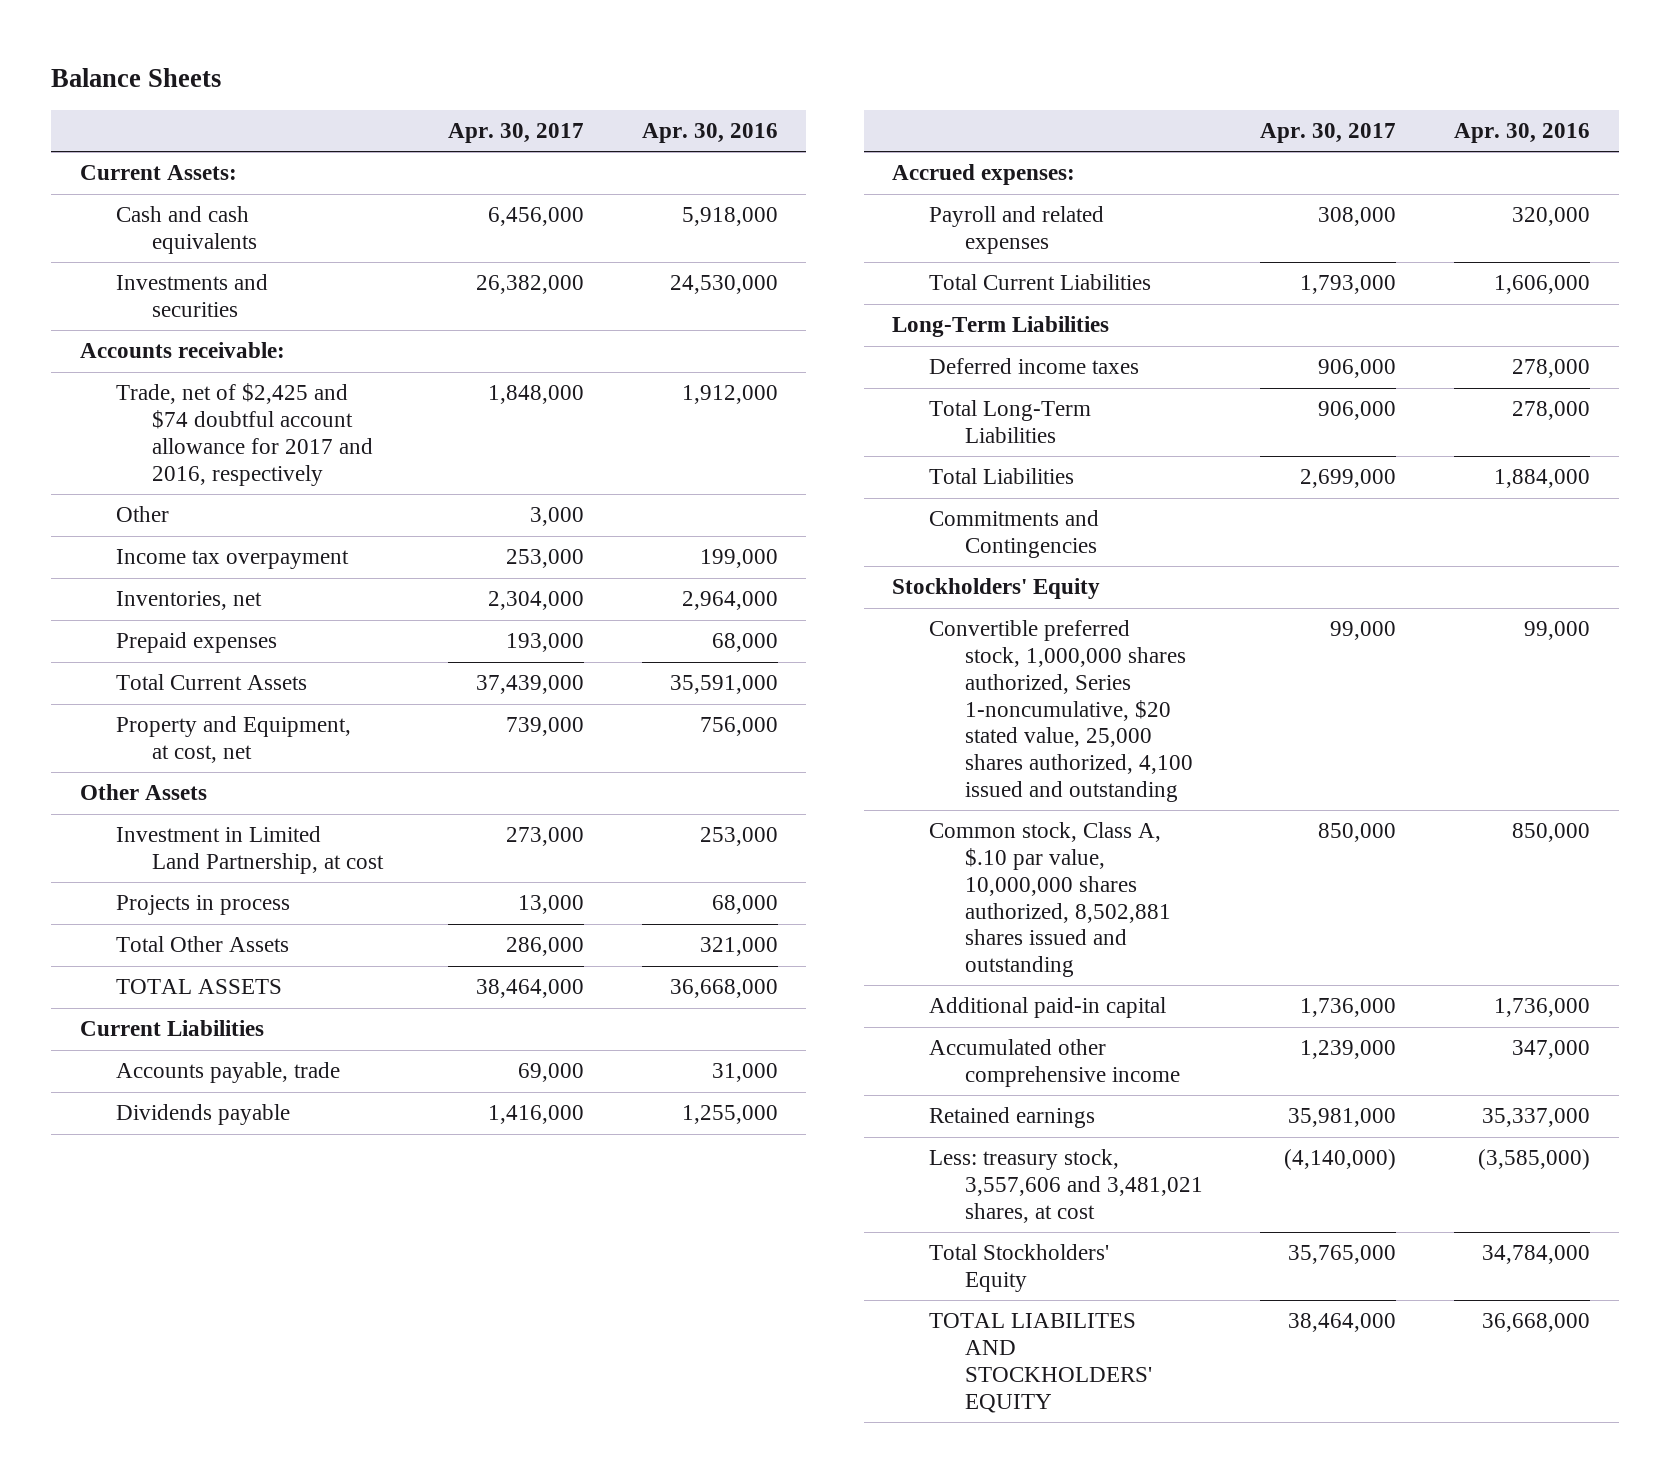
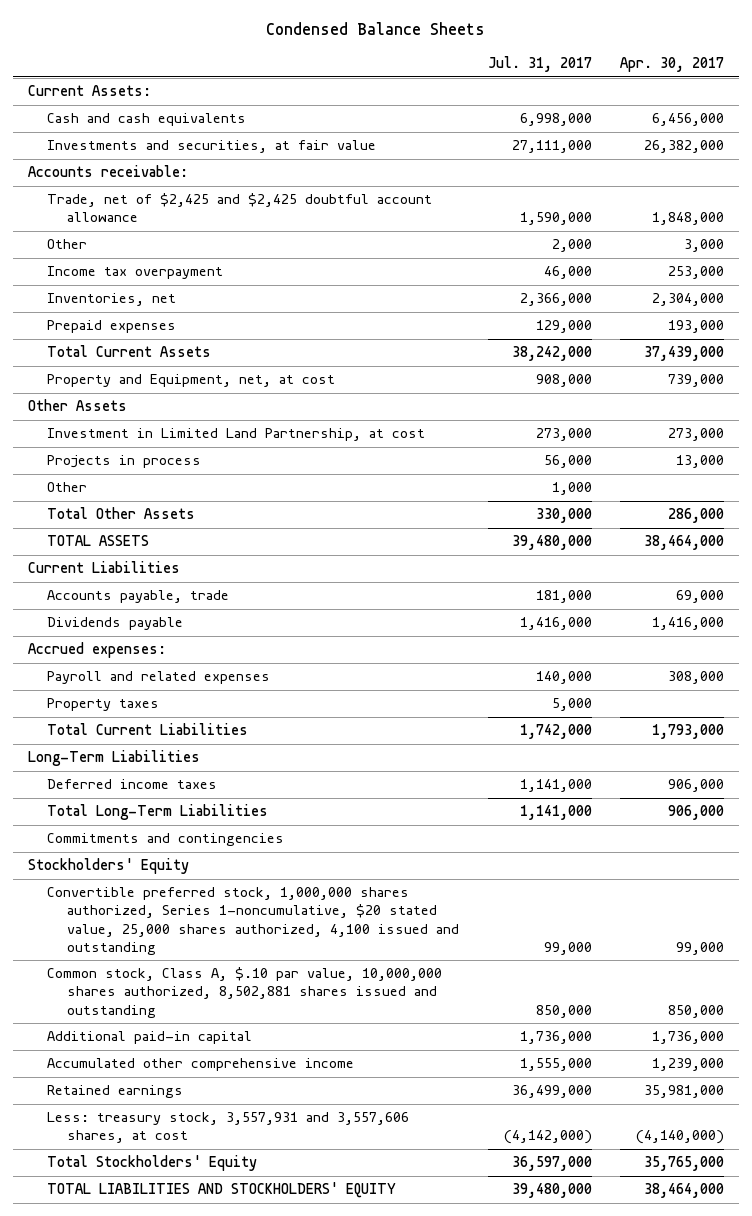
- Balance Sheets
+ Condensed Balance Sheets
- | Apr. 30, 2017 | Apr. 30, 2016
+ | Jul. 31, 2017 | Apr. 30, 2017
- Investments and securities | 26,382,000 | 24,530,000
+ Investments and securities, at fair value | 27,111,000 | 26,382,000
- Trade, net of $2,425 and $74 doubtful account allowance for 2017 and 2016, respectively | 1,848,000 | 1,912,000
+ Trade, net of $2,425 and $2,425 doubtful account allowance | 1,590,000 | 1,848,000
- Property and Equipment, at cost, net | 739,000 | 756,000
+ Property and Equipment, net, at cost | 908,000 | 739,000
+ Other | 1,000 |
+ Property taxes | 5,000 |
- Total Liabilities | 2,699,000 | 1,884,000
- Commitments and Contingencies
+ Commitments and contingencies
- Less: treasury stock, 3,557,606 and 3,481,021 shares, at cost | (4,140,000) | (3,585,000)
+ Less: treasury stock, 3,557,931 and 3,557,606 shares, at cost | (4,142,000) | (4,140,000)
- TOTAL LIABILITES AND STOCKHOLDERS' EQUITY | 38,464,000 | 36,668,000
+ TOTAL LIABILITIES AND STOCKHOLDERS' EQUITY | 39,480,000 | 38,464,000

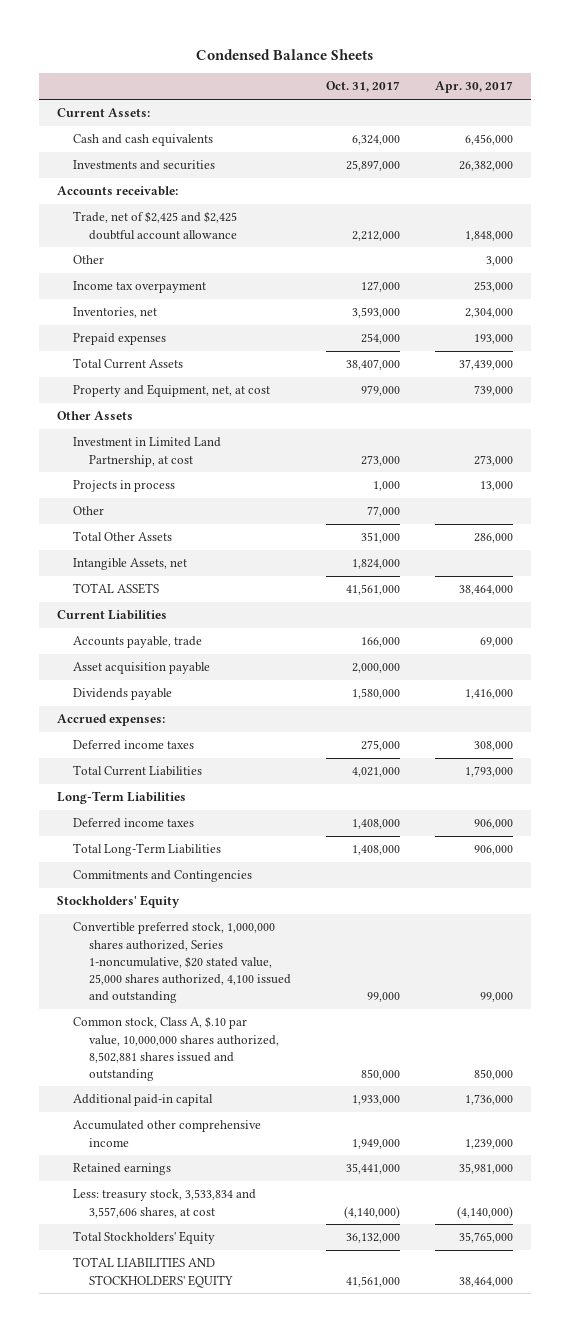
- | Jul. 31, 2017 | Apr. 30, 2017
+ | Oct. 31, 2017 | Apr. 30, 2017
- Investments and securities, at fair value | 27,111,000 | 26,382,000
+ Investments and securities | 25,897,000 | 26,382,000
+ Intangible Assets, net | 1,824,000 |
+ Asset acquisition payable | 2,000,000 |
- Payroll and related expenses | 140,000 | 308,000
- Property taxes | 5,000 |
+ Deferred income taxes | 275,000 | 308,000
- Commitments and contingencies
+ Commitments and Contingencies
- Less: treasury stock, 3,557,931 and 3,557,606 shares, at cost | (4,142,000) | (4,140,000)
+ Less: treasury stock, 3,533,834 and 3,557,606 shares, at cost | (4,140,000) | (4,140,000)

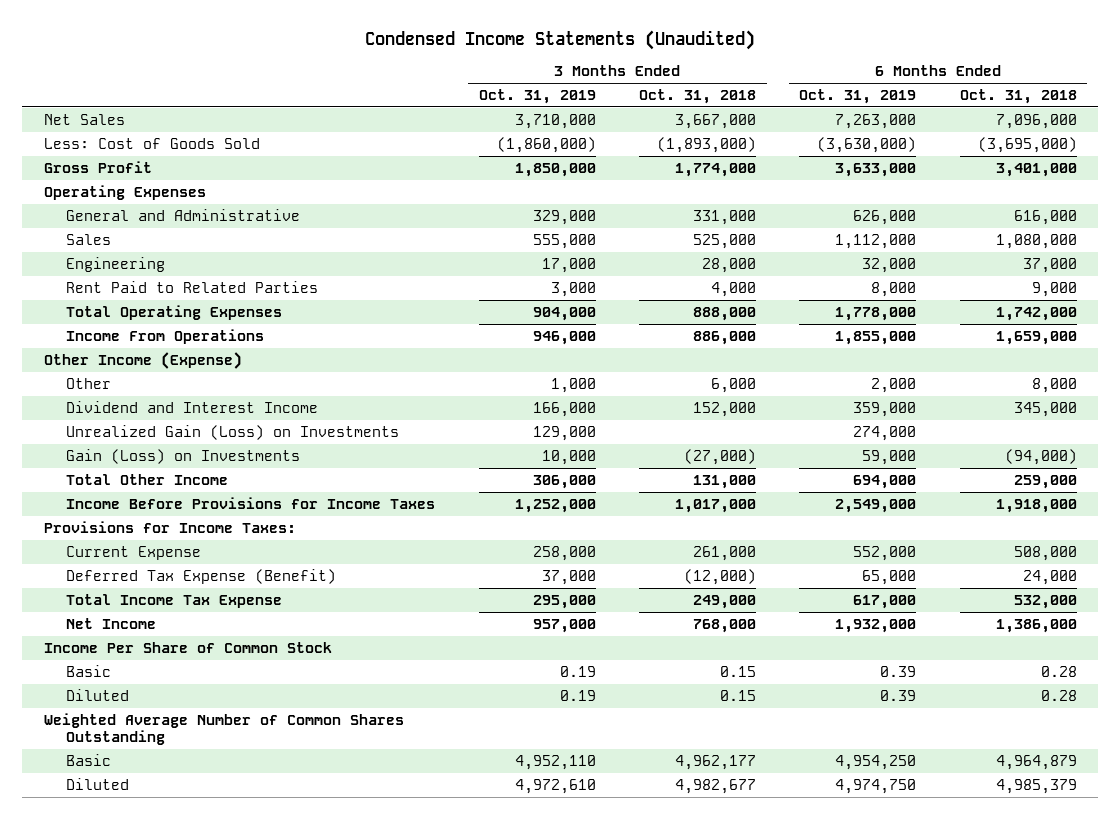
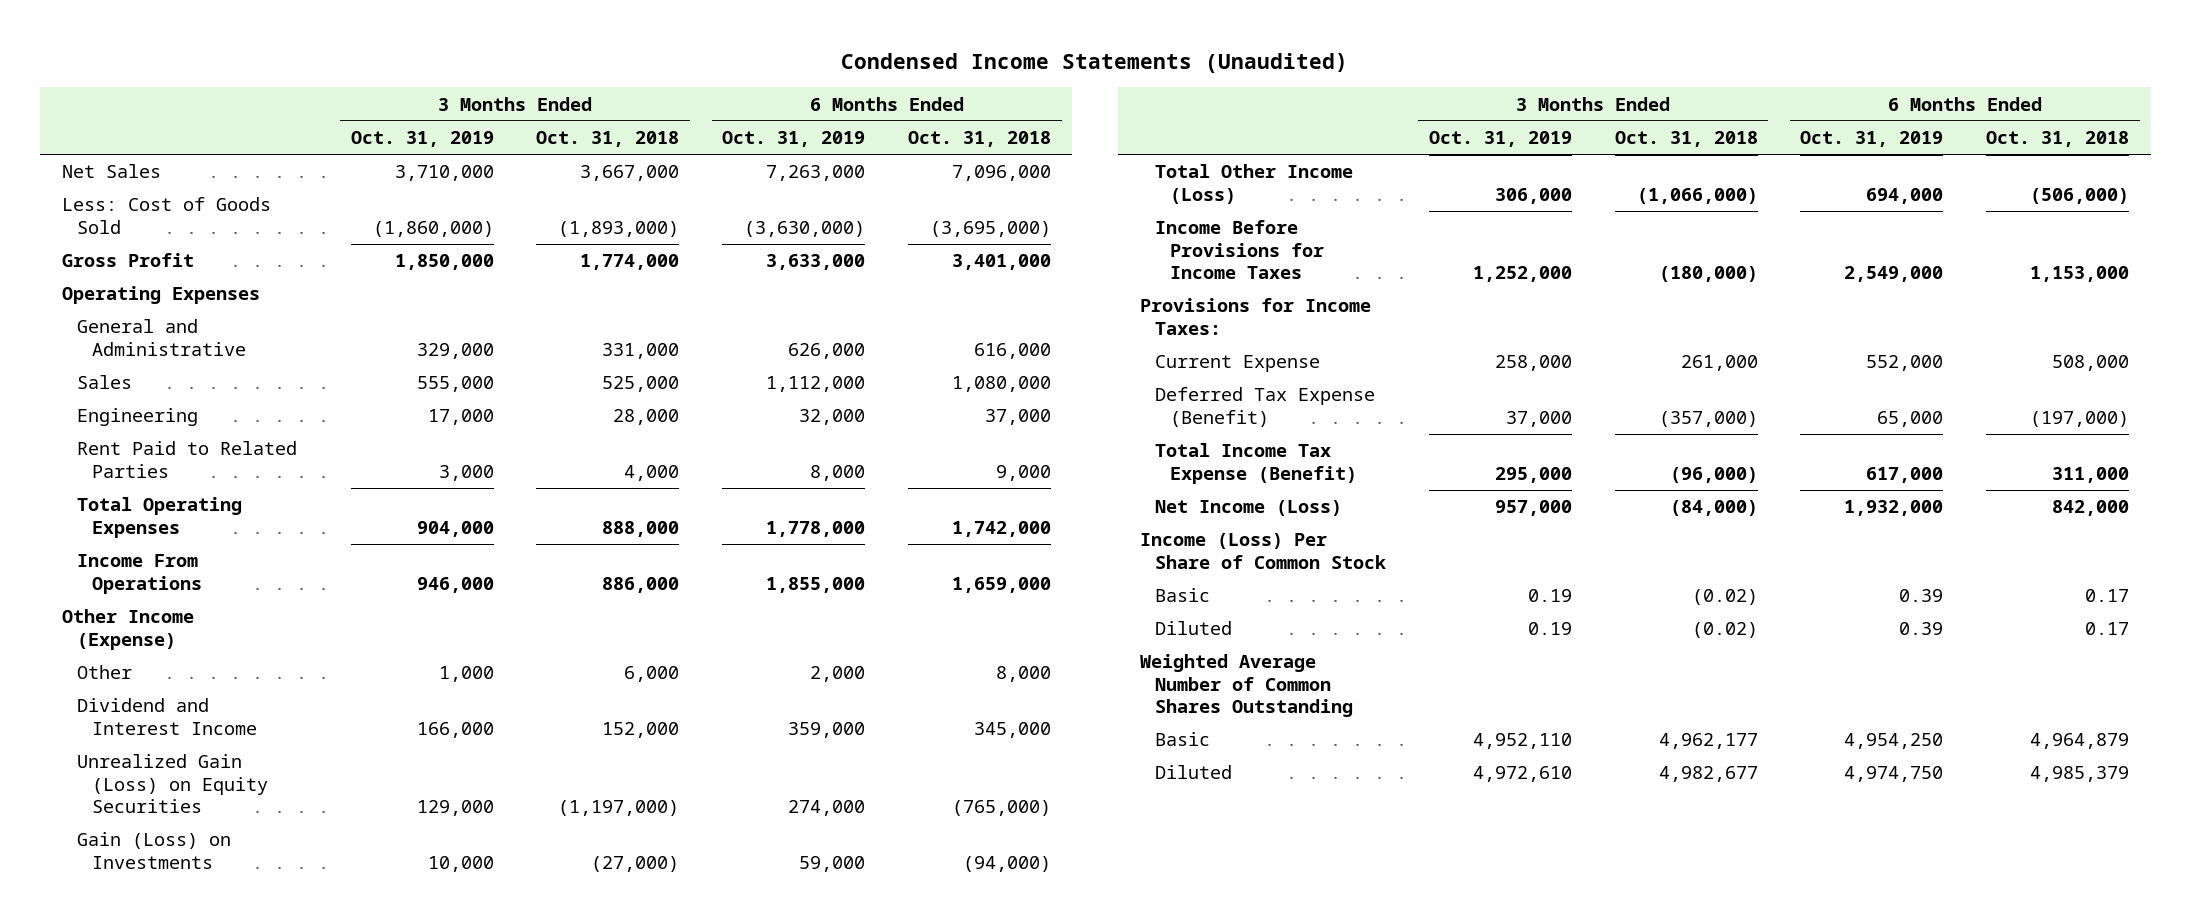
- Unrealized Gain (Loss) on Investments | 129,000 | | 274,000 |
+ Unrealized Gain (Loss) on Equity Securities | 129,000 | (1,197,000) | 274,000 | (765,000)
- Total Other Income | 306,000 | 131,000 | 694,000 | 259,000
- Income Before Provisions for Income Taxes | 1,252,000 | 1,017,000 | 2,549,000 | 1,918,000
+ Total Other Income (Loss) | 306,000 | (1,066,000) | 694,000 | (506,000)
+ Income Before Provisions for Income Taxes | 1,252,000 | (180,000) | 2,549,000 | 1,153,000
- Deferred Tax Expense (Benefit) | 37,000 | (12,000) | 65,000 | 24,000
- Total Income Tax Expense | 295,000 | 249,000 | 617,000 | 532,000
- Net Income | 957,000 | 768,000 | 1,932,000 | 1,386,000
- Income Per Share of Common Stock
- Basic | 0.19 | 0.15 | 0.39 | 0.28
- Diluted | 0.19 | 0.15 | 0.39 | 0.28
+ Deferred Tax Expense (Benefit) | 37,000 | (357,000) | 65,000 | (197,000)
+ Total Income Tax Expense (Benefit) | 295,000 | (96,000) | 617,000 | 311,000
+ Net Income (Loss) | 957,000 | (84,000) | 1,932,000 | 842,000
+ Income (Loss) Per Share of Common Stock
+ Basic | 0.19 | (0.02) | 0.39 | 0.17
+ Diluted | 0.19 | (0.02) | 0.39 | 0.17

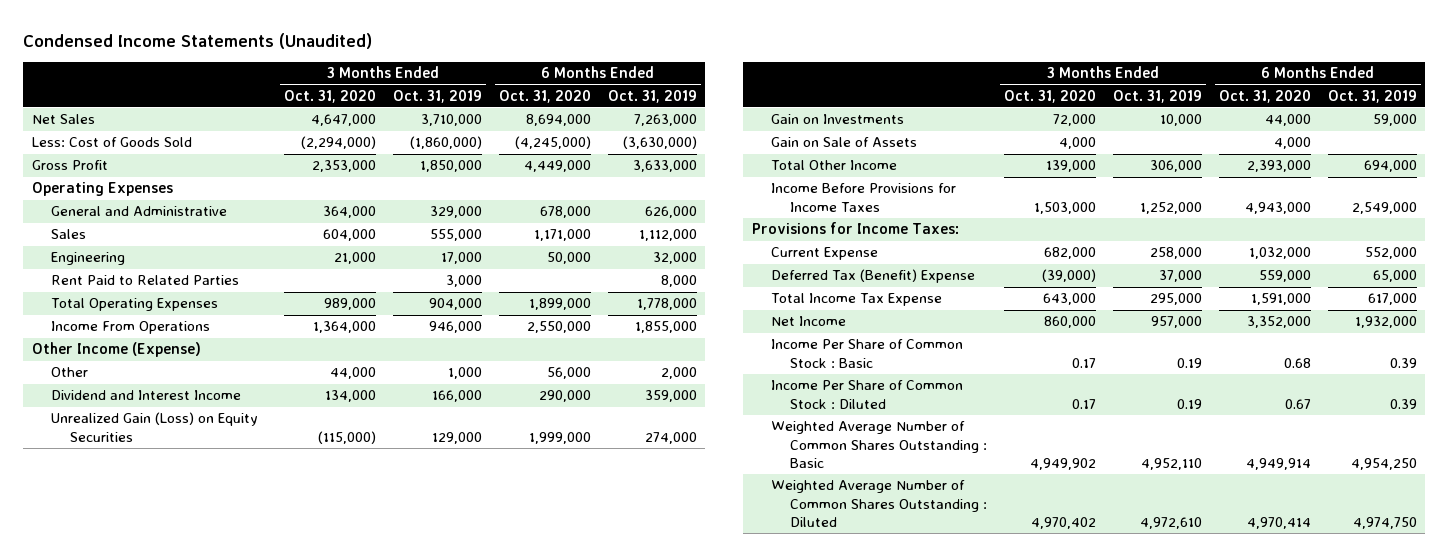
- | 3 Months Ended Oct. 31, 2019 | 3 Months Ended Oct. 31, 2018 | 6 Months Ended Oct. 31, 2019 | 6 Months Ended Oct. 31, 2018
+ | 3 Months Ended Oct. 31, 2020 | 3 Months Ended Oct. 31, 2019 | 6 Months Ended Oct. 31, 2020 | 6 Months Ended Oct. 31, 2019
- Gain (Loss) on Investments | 10,000 | (27,000) | 59,000 | (94,000)
- Total Other Income (Loss) | 306,000 | (1,066,000) | 694,000 | (506,000)
+ Gain on Investments | 72,000 | 10,000 | 44,000 | 59,000
+ Gain on Sale of Assets | 4,000 | | 4,000 |
+ Total Other Income | 139,000 | 306,000 | 2,393,000 | 694,000
- Deferred Tax Expense (Benefit) | 37,000 | (357,000) | 65,000 | (197,000)
- Total Income Tax Expense (Benefit) | 295,000 | (96,000) | 617,000 | 311,000
- Net Income (Loss) | 957,000 | (84,000) | 1,932,000 | 842,000
- Income (Loss) Per Share of Common Stock
- Basic | 0.19 | (0.02) | 0.39 | 0.17
- Diluted | 0.19 | (0.02) | 0.39 | 0.17
- Weighted Average Number of Common Shares Outstanding
- Basic | 4,952,110 | 4,962,177 | 4,954,250 | 4,964,879
- Diluted | 4,972,610 | 4,982,677 | 4,974,750 | 4,985,379
+ Deferred Tax (Benefit) Expense | (39,000) | 37,000 | 559,000 | 65,000
+ Total Income Tax Expense | 643,000 | 295,000 | 1,591,000 | 617,000
+ Net Income | 860,000 | 957,000 | 3,352,000 | 1,932,000
+ Income Per Share of Common Stock : Basic | 0.17 | 0.19 | 0.68 | 0.39
+ Income Per Share of Common Stock : Diluted | 0.17 | 0.19 | 0.67 | 0.39
+ Weighted Average Number of Common Shares Outstanding : Basic | 4,949,902 | 4,952,110 | 4,949,914 | 4,954,250
+ Weighted Average Number of Common Shares Outstanding : Diluted | 4,970,402 | 4,972,610 | 4,970,414 | 4,974,750

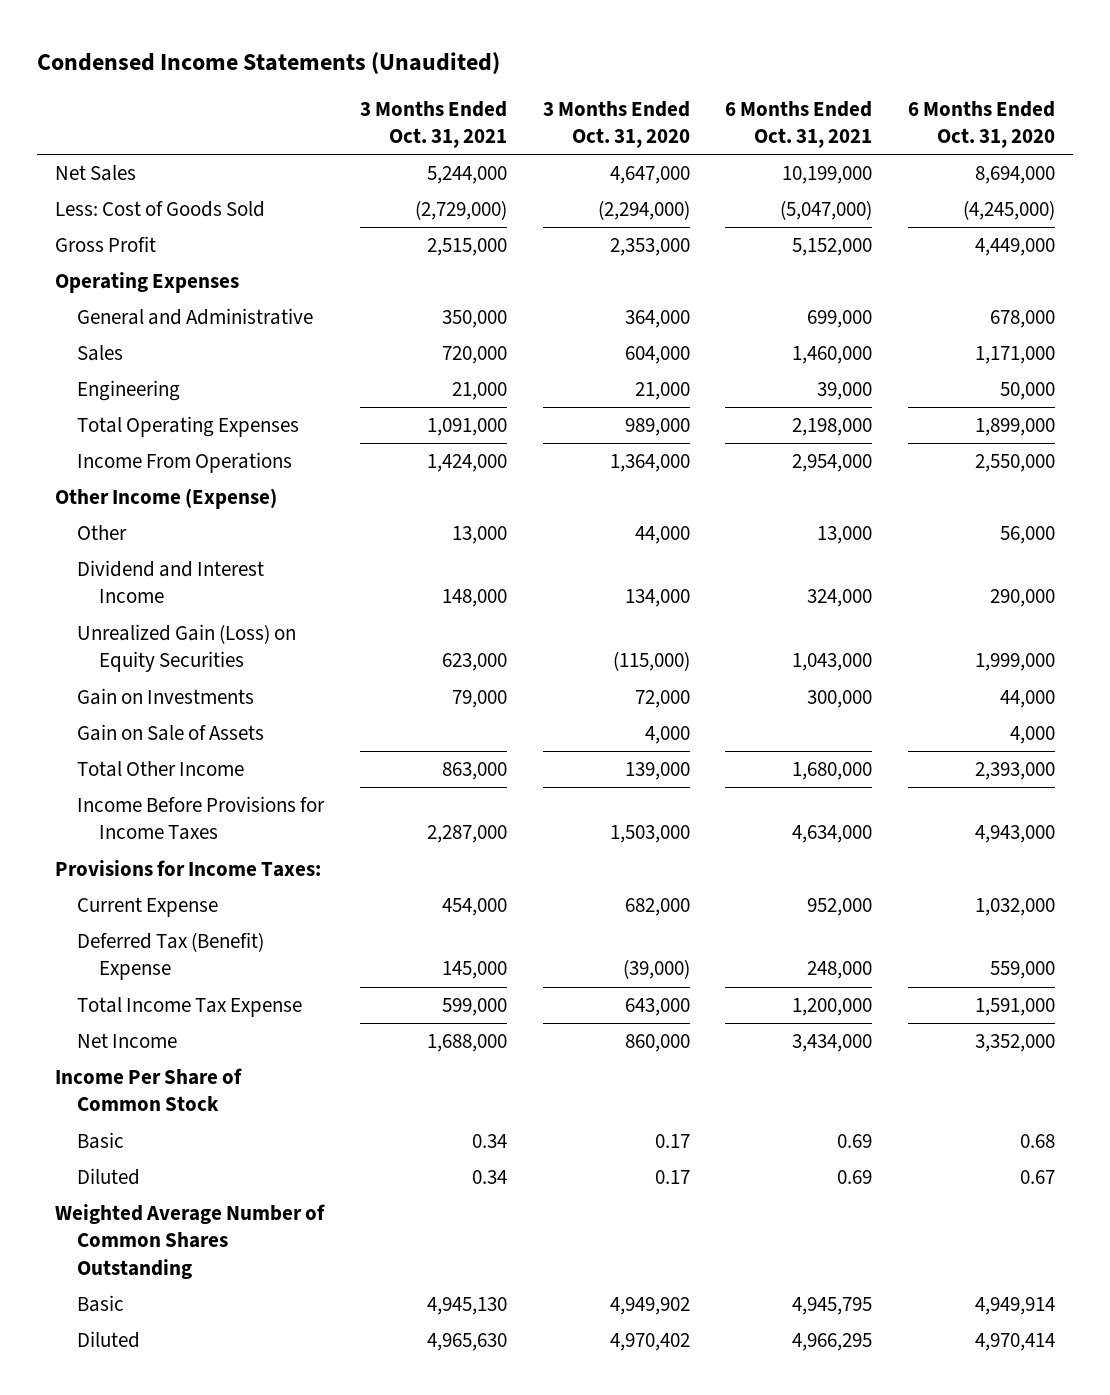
- | 3 Months Ended Oct. 31, 2020 | 3 Months Ended Oct. 31, 2019 | 6 Months Ended Oct. 31, 2020 | 6 Months Ended Oct. 31, 2019
+ | 3 Months Ended Oct. 31, 2021 | 3 Months Ended Oct. 31, 2020 | 6 Months Ended Oct. 31, 2021 | 6 Months Ended Oct. 31, 2020
- Rent Paid to Related Parties | | 3,000 | | 8,000
- Income Per Share of Common Stock : Basic | 0.17 | 0.19 | 0.68 | 0.39
- Income Per Share of Common Stock : Diluted | 0.17 | 0.19 | 0.67 | 0.39
- Weighted Average Number of Common Shares Outstanding : Basic | 4,949,902 | 4,952,110 | 4,949,914 | 4,954,250
- Weighted Average Number of Common Shares Outstanding : Diluted | 4,970,402 | 4,972,610 | 4,970,414 | 4,974,750
+ Income Per Share of Common Stock
+ Basic | 0.34 | 0.17 | 0.69 | 0.68
+ Diluted | 0.34 | 0.17 | 0.69 | 0.67
+ Weighted Average Number of Common Shares Outstanding
+ Basic | 4,945,130 | 4,949,902 | 4,945,795 | 4,949,914
+ Diluted | 4,965,630 | 4,970,402 | 4,966,295 | 4,970,414

